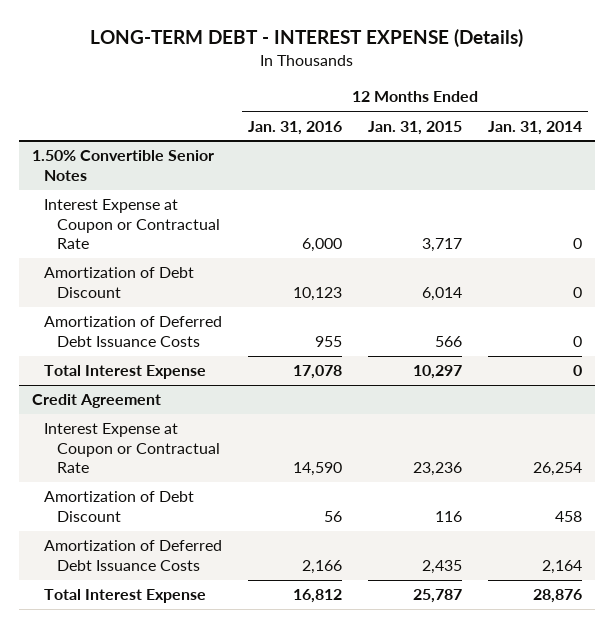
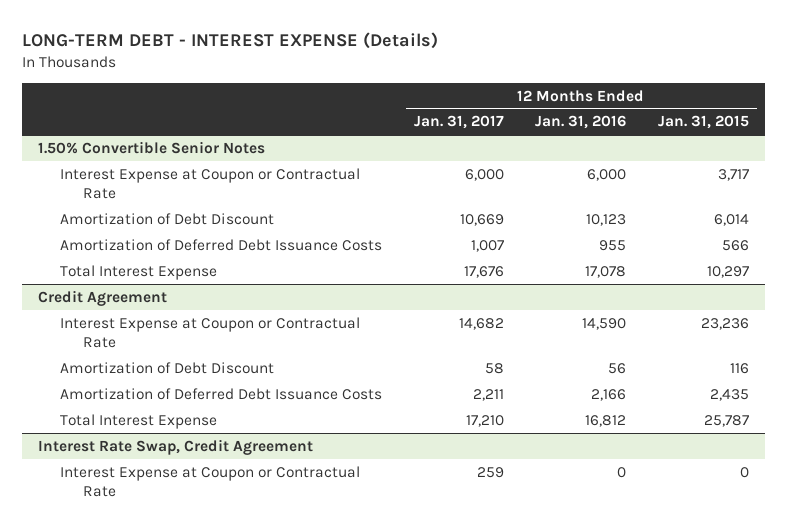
- | 12 Months Ended Jan. 31, 2016 | 12 Months Ended Jan. 31, 2015 | 12 Months Ended Jan. 31, 2014
+ | 12 Months Ended Jan. 31, 2017 | 12 Months Ended Jan. 31, 2016 | 12 Months Ended Jan. 31, 2015
+ Interest Rate Swap, Credit Agreement
+ Interest Expense at Coupon or Contractual Rate | 259 | 0 | 0

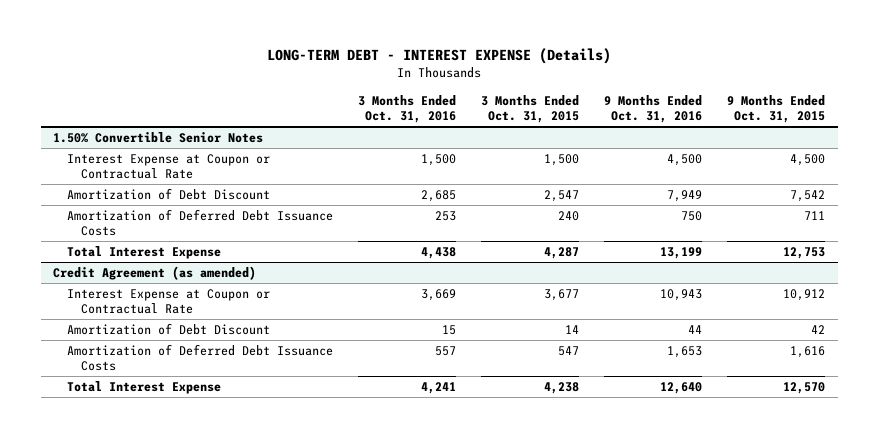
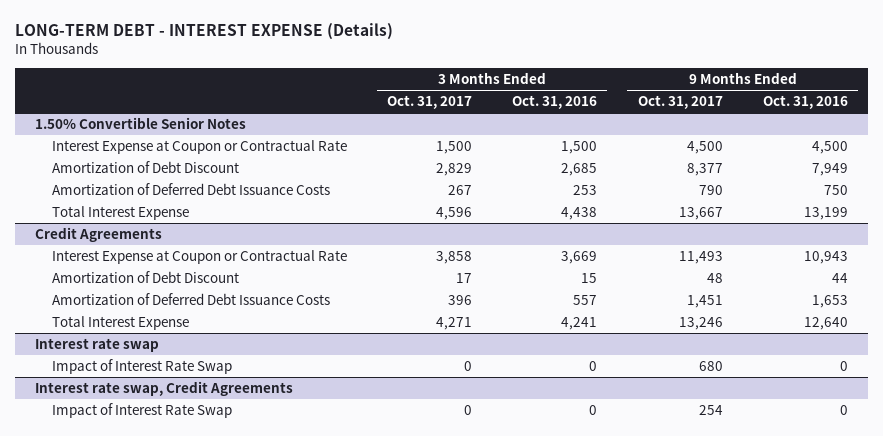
- | 3 Months Ended Oct. 31, 2016 | 3 Months Ended Oct. 31, 2015 | 9 Months Ended Oct. 31, 2016 | 9 Months Ended Oct. 31, 2015
+ | 3 Months Ended Oct. 31, 2017 | 3 Months Ended Oct. 31, 2016 | 9 Months Ended Oct. 31, 2017 | 9 Months Ended Oct. 31, 2016
- Credit Agreement (as amended)
+ Credit Agreements
+ Interest rate swap
+ Impact of Interest Rate Swap | 0 | 0 | 680 | 0
+ Interest rate swap, Credit Agreements
+ Impact of Interest Rate Swap | 0 | 0 | 254 | 0

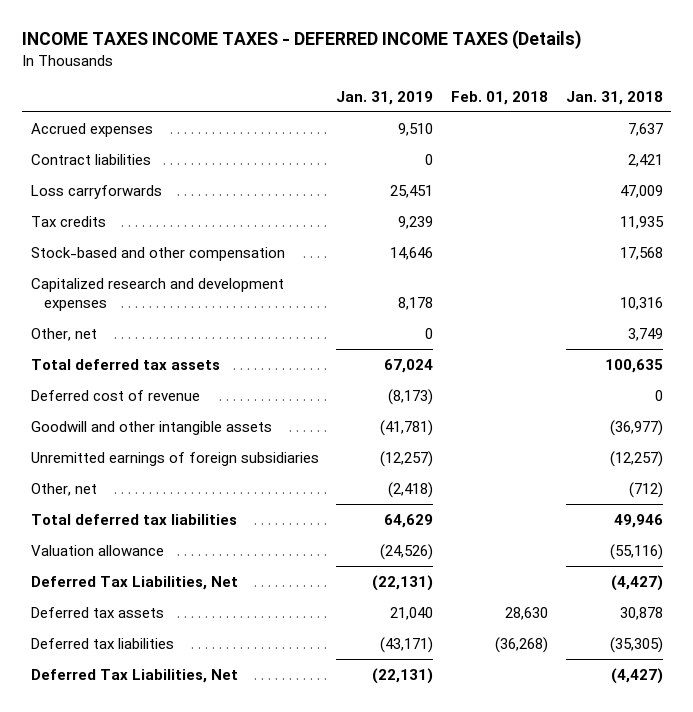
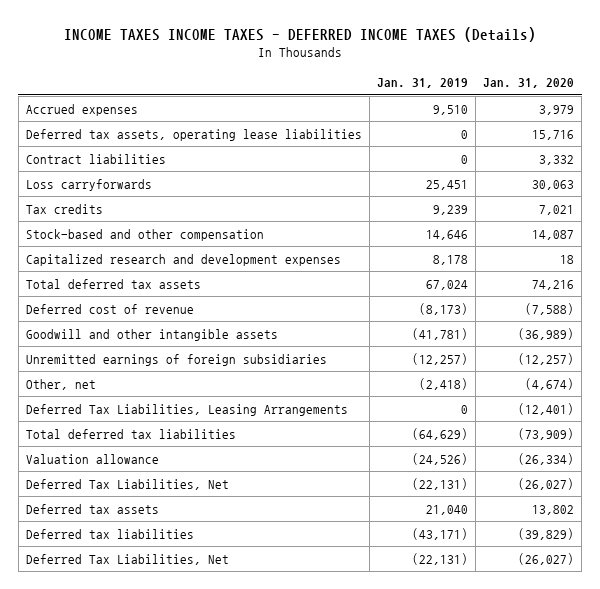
- | Jan. 31, 2019 | Feb. 01, 2018 | Jan. 31, 2018
+ | Jan. 31, 2019 | Jan. 31, 2020
+ Deferred tax assets, operating lease liabilities | 0 | 15,716
- Other, net | 0 | | 3,749
- Total deferred tax liabilities | 64,629 | | 49,946
+ Deferred Tax Liabilities, Leasing Arrangements | 0 | (12,401)
+ Total deferred tax liabilities | (64,629) | (73,909)

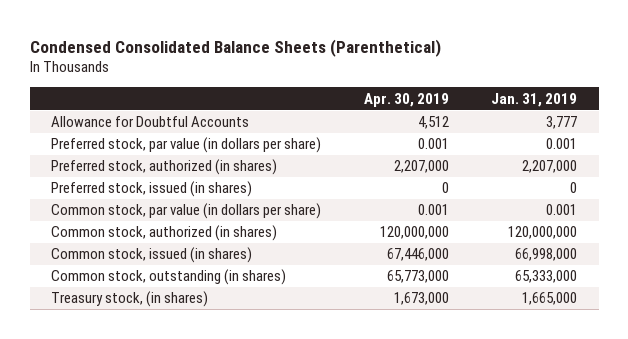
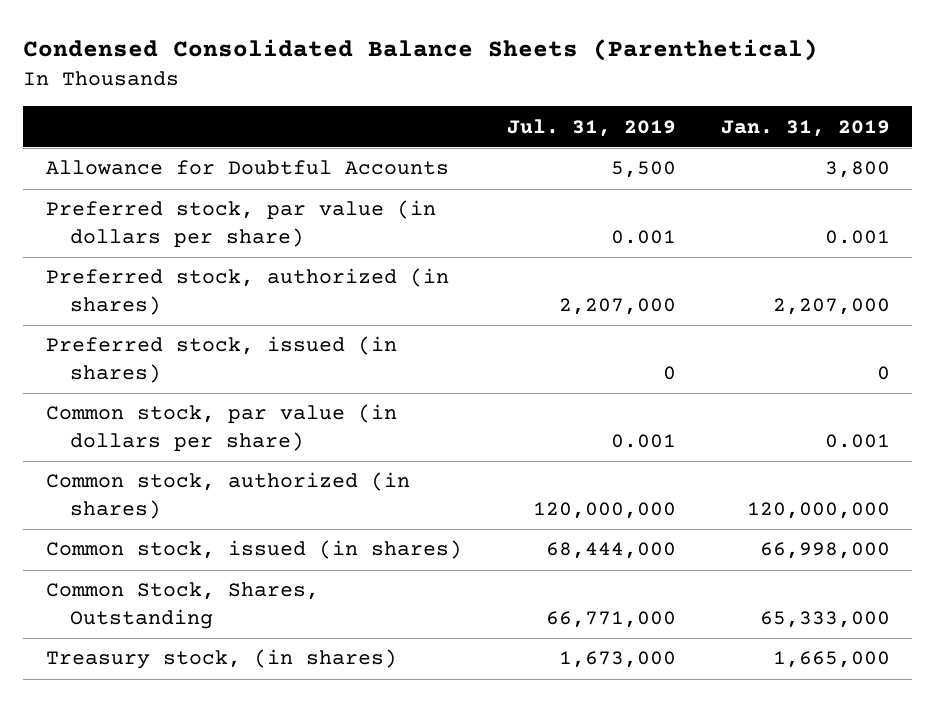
- | Apr. 30, 2019 | Jan. 31, 2019
+ | Jul. 31, 2019 | Jan. 31, 2019
- Allowance for Doubtful Accounts | 4,512 | 3,777
+ Allowance for Doubtful Accounts | 5,500 | 3,800
- Common stock, outstanding (in shares) | 65,773,000 | 65,333,000
+ Common Stock, Shares, Outstanding | 66,771,000 | 65,333,000

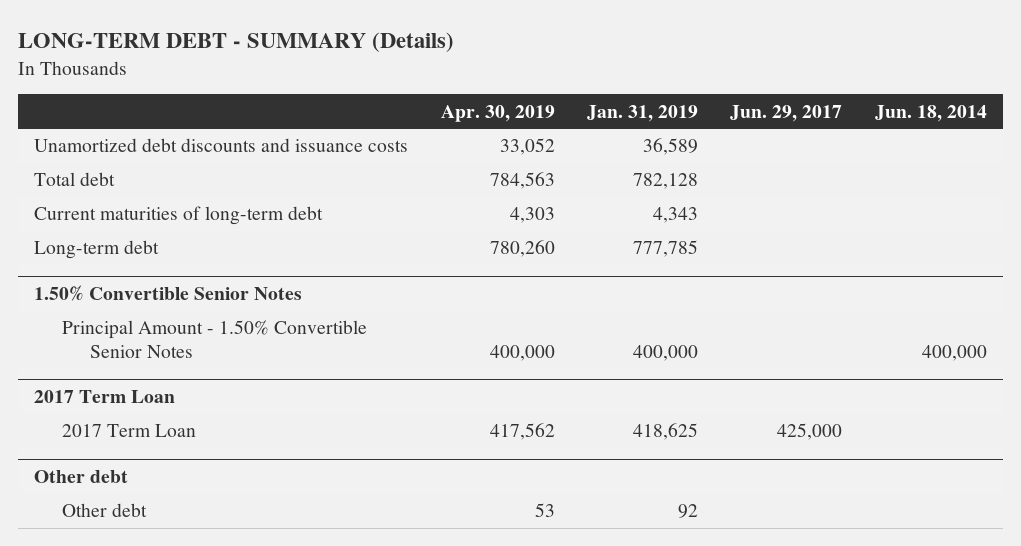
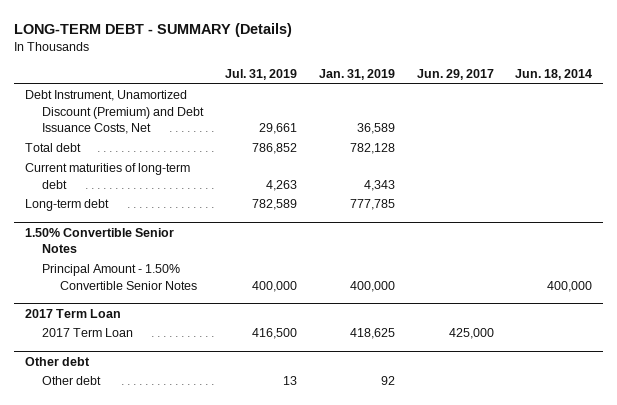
- | Apr. 30, 2019 | Jan. 31, 2019 | Jun. 29, 2017 | Jun. 18, 2014
+ | Jul. 31, 2019 | Jan. 31, 2019 | Jun. 29, 2017 | Jun. 18, 2014
- Unamortized debt discounts and issuance costs | 33,052 | 36,589 | |
+ Debt Instrument, Unamortized Discount (Premium) and Debt Issuance Costs, Net | 29,661 | 36,589 | |

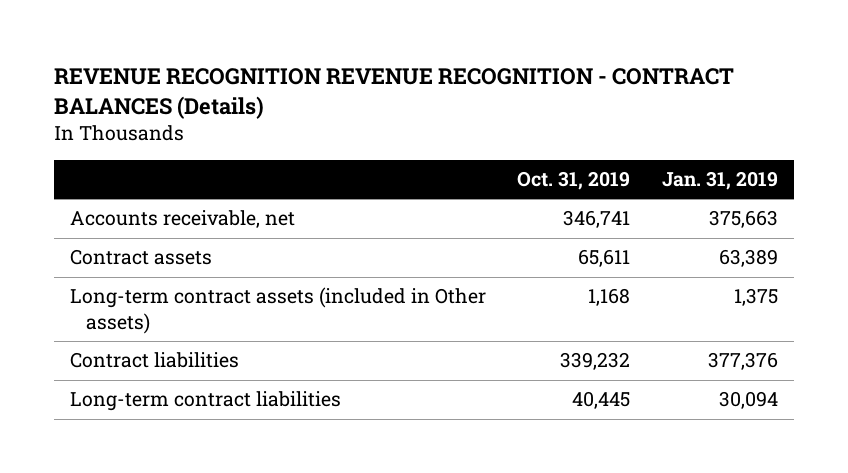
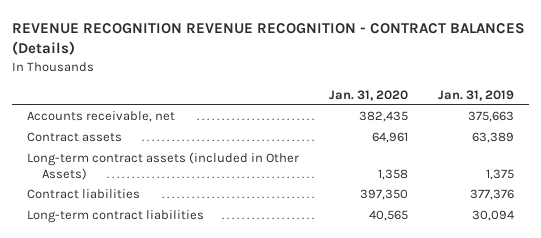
- | Oct. 31, 2019 | Jan. 31, 2019
+ | Jan. 31, 2020 | Jan. 31, 2019
- Long-term contract assets (included in Other assets) | 1,168 | 1,375
+ Long-term contract assets (included in Other Assets) | 1,358 | 1,375

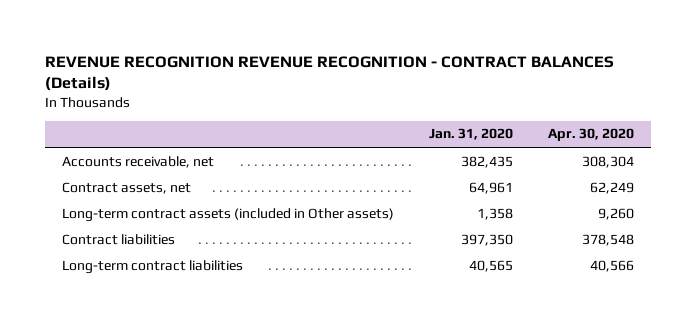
- | Jan. 31, 2020 | Jan. 31, 2019
+ | Jan. 31, 2020 | Apr. 30, 2020
- Contract assets | 64,961 | 63,389
- Long-term contract assets (included in Other Assets) | 1,358 | 1,375
+ Contract assets, net | 64,961 | 62,249
+ Long-term contract assets (included in Other assets) | 1,358 | 9,260

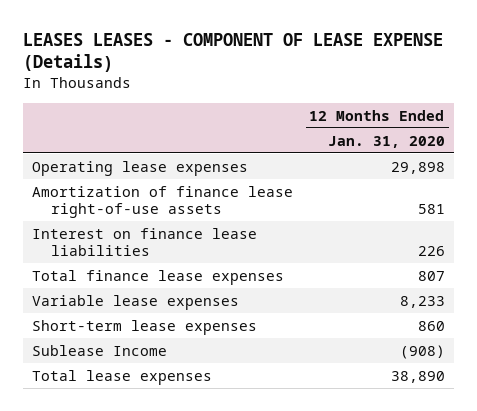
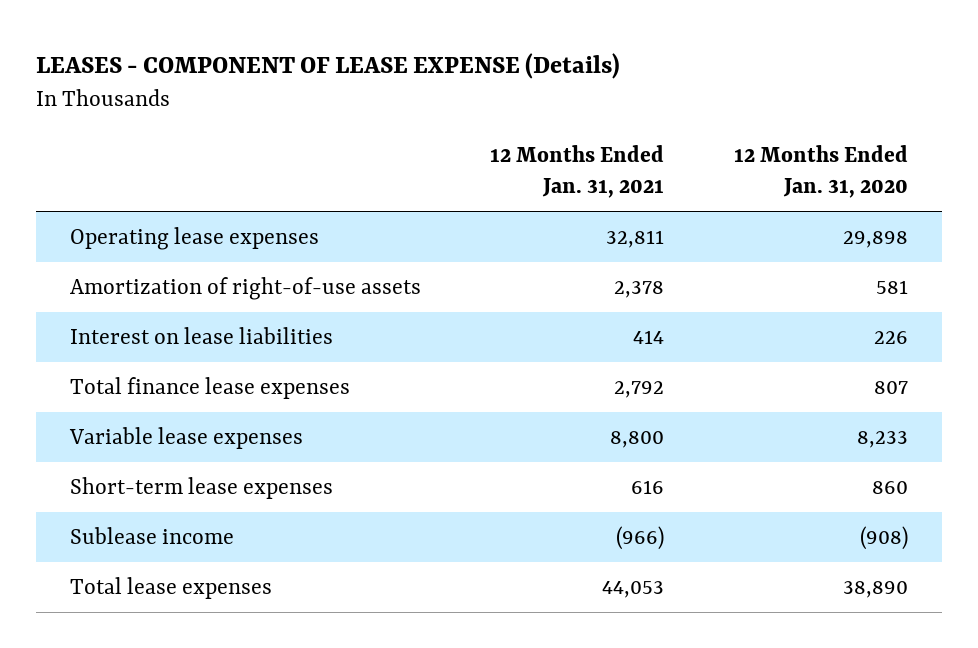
- LEASES LEASES - COMPONENT OF LEASE EXPENSE (Details)
+ LEASES - COMPONENT OF LEASE EXPENSE (Details)
- | 12 Months Ended Jan. 31, 2020
+ | 12 Months Ended Jan. 31, 2021 | 12 Months Ended Jan. 31, 2020
- Amortization of finance lease right-of-use assets | 581
- Interest on finance lease liabilities | 226
+ Amortization of right-of-use assets | 2,378 | 581
+ Interest on lease liabilities | 414 | 226
- Sublease Income | (908)
+ Sublease income | (966) | (908)

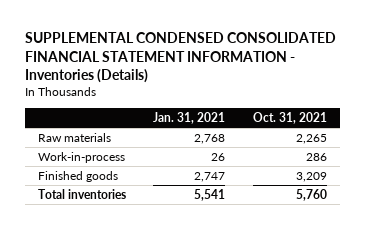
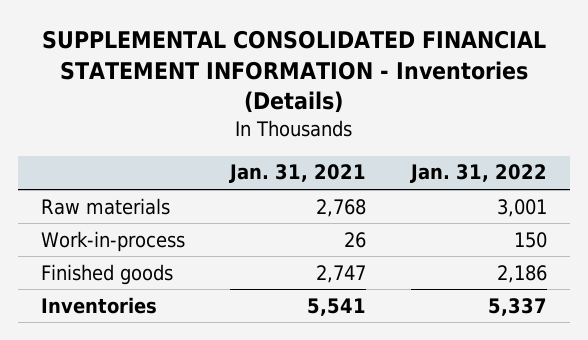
- SUPPLEMENTAL CONDENSED CONSOLIDATED FINANCIAL STATEMENT INFORMATION - Inventories (Details)
+ SUPPLEMENTAL CONSOLIDATED FINANCIAL STATEMENT INFORMATION - Inventories (Details)
- | Jan. 31, 2021 | Oct. 31, 2021
+ | Jan. 31, 2021 | Jan. 31, 2022
- Total inventories | 5,541 | 5,760
+ Inventories | 5,541 | 5,337

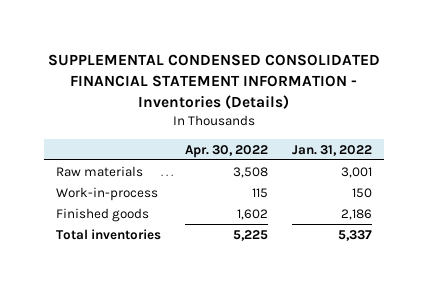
- SUPPLEMENTAL CONSOLIDATED FINANCIAL STATEMENT INFORMATION - Inventories (Details)
+ SUPPLEMENTAL CONDENSED CONSOLIDATED FINANCIAL STATEMENT INFORMATION - Inventories (Details)
- | Jan. 31, 2021 | Jan. 31, 2022
+ | Apr. 30, 2022 | Jan. 31, 2022
- Inventories | 5,541 | 5,337
+ Total inventories | 5,225 | 5,337

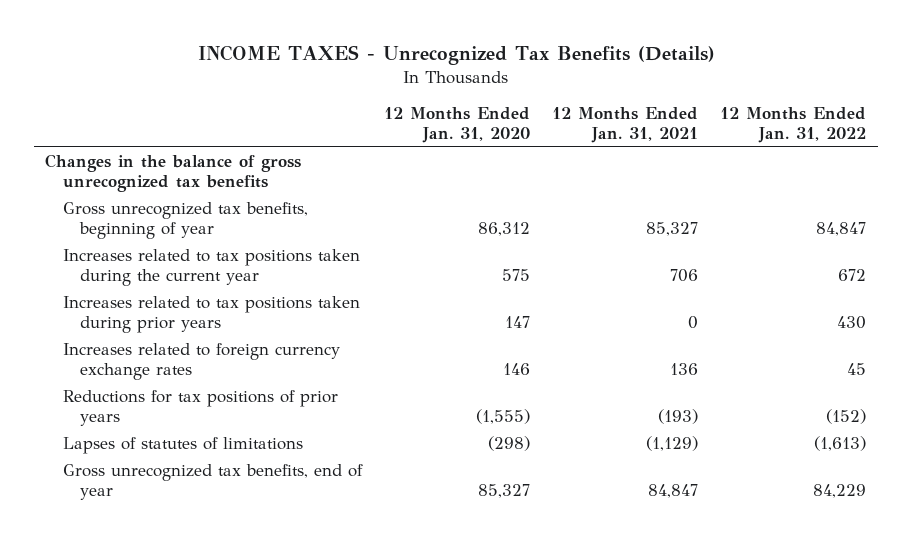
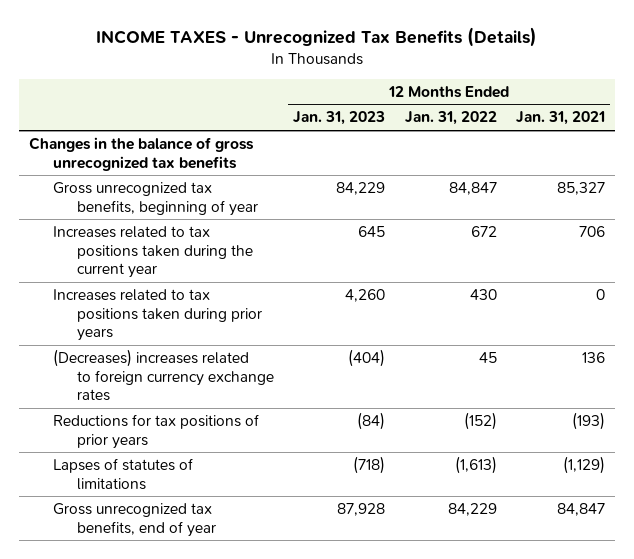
- | 12 Months Ended Jan. 31, 2020 | 12 Months Ended Jan. 31, 2021 | 12 Months Ended Jan. 31, 2022
+ | 12 Months Ended Jan. 31, 2023 | 12 Months Ended Jan. 31, 2022 | 12 Months Ended Jan. 31, 2021
- Increases related to foreign currency exchange rates | 146 | 136 | 45
+ (Decreases) increases related to foreign currency exchange rates | (404) | 45 | 136

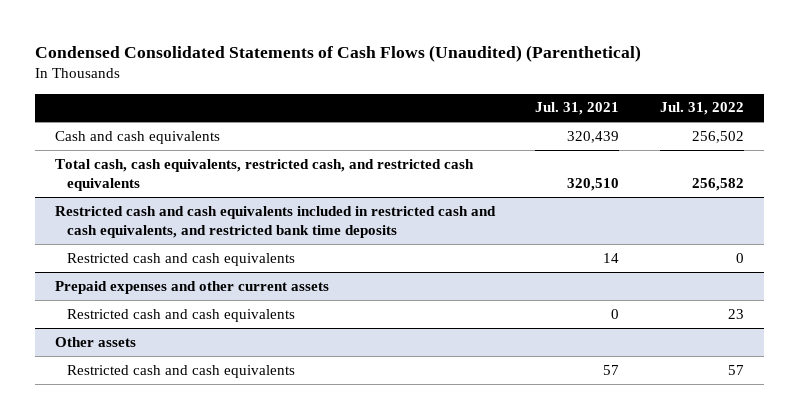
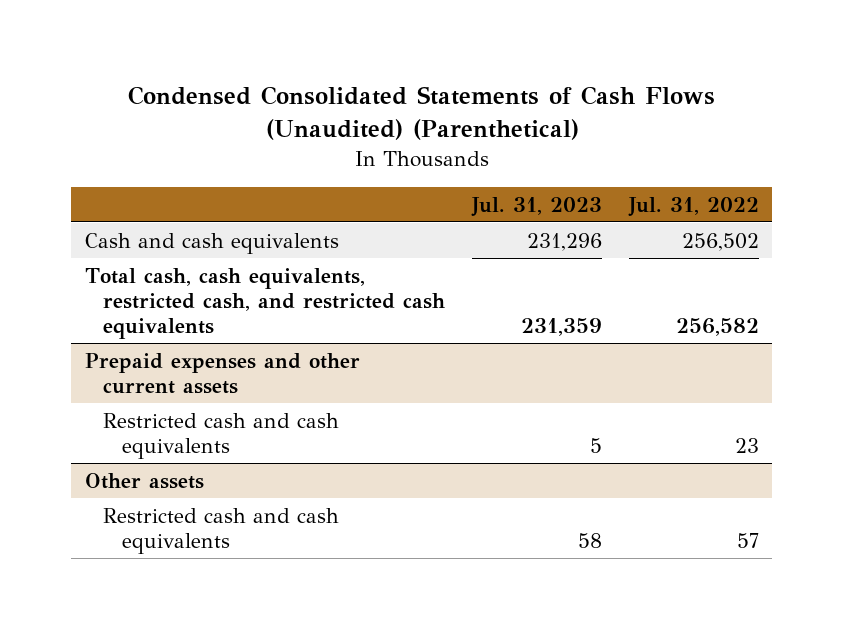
- | Jul. 31, 2021 | Jul. 31, 2022
+ | Jul. 31, 2023 | Jul. 31, 2022
- Restricted cash and cash equivalents included in restricted cash and cash equivalents, and restricted bank time deposits
- Restricted cash and cash equivalents | 14 | 0

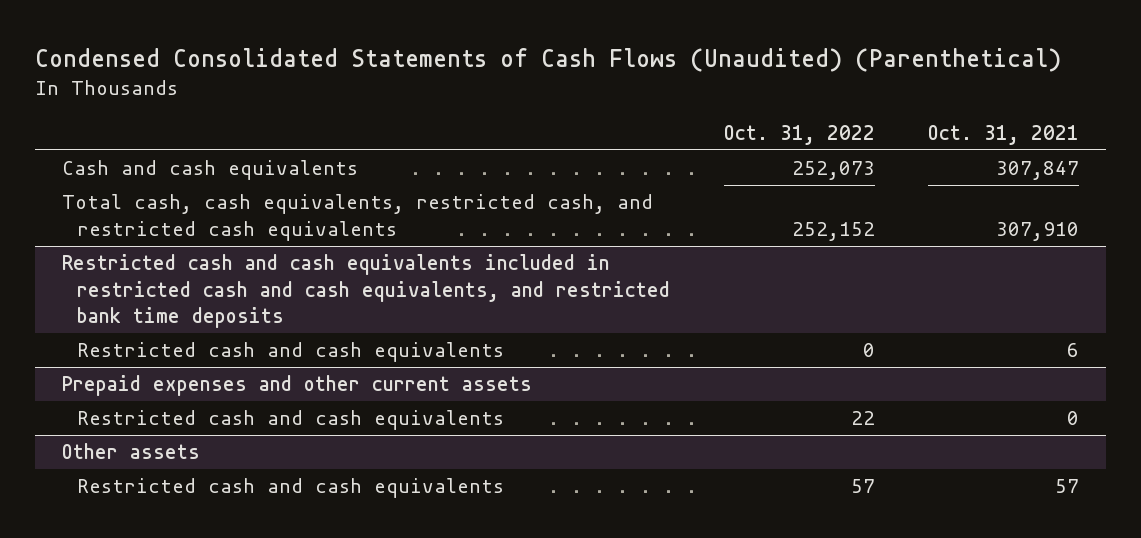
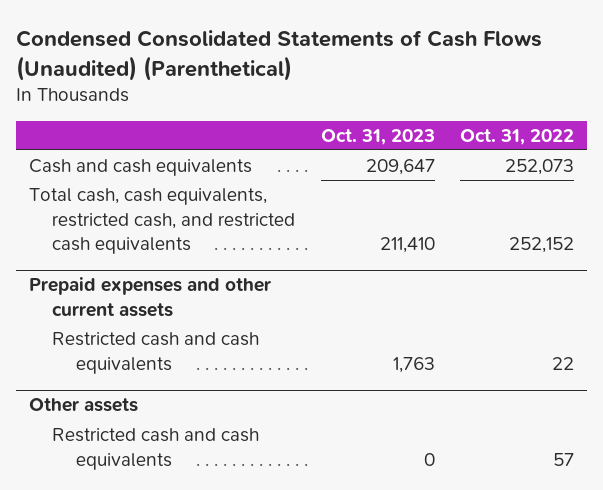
- | Oct. 31, 2022 | Oct. 31, 2021
+ | Oct. 31, 2023 | Oct. 31, 2022
- Restricted cash and cash equivalents included in restricted cash and cash equivalents, and restricted bank time deposits
- Restricted cash and cash equivalents | 0 | 6

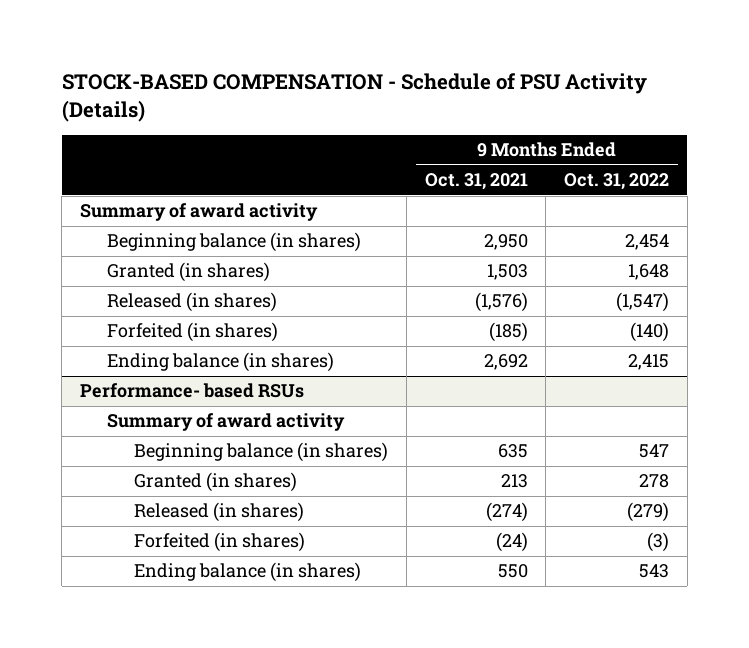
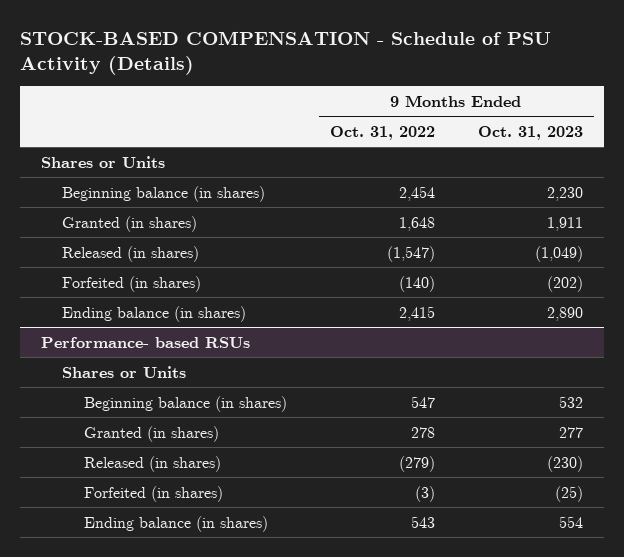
- | 9 Months Ended Oct. 31, 2021 | 9 Months Ended Oct. 31, 2022
+ | 9 Months Ended Oct. 31, 2022 | 9 Months Ended Oct. 31, 2023
- Summary of award activity
+ Shares or Units
@ Performance- based RSUs
- Summary of award activity
+ Shares or Units

